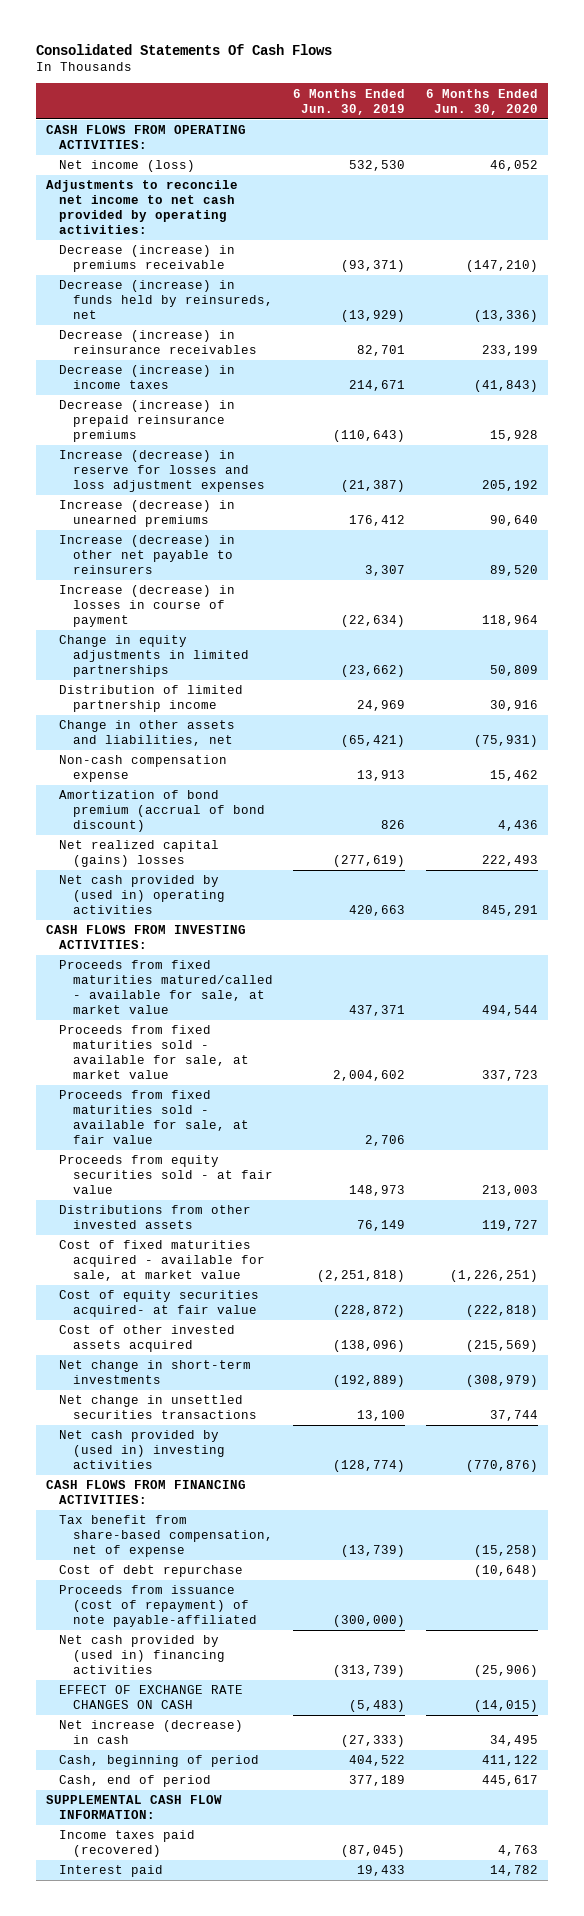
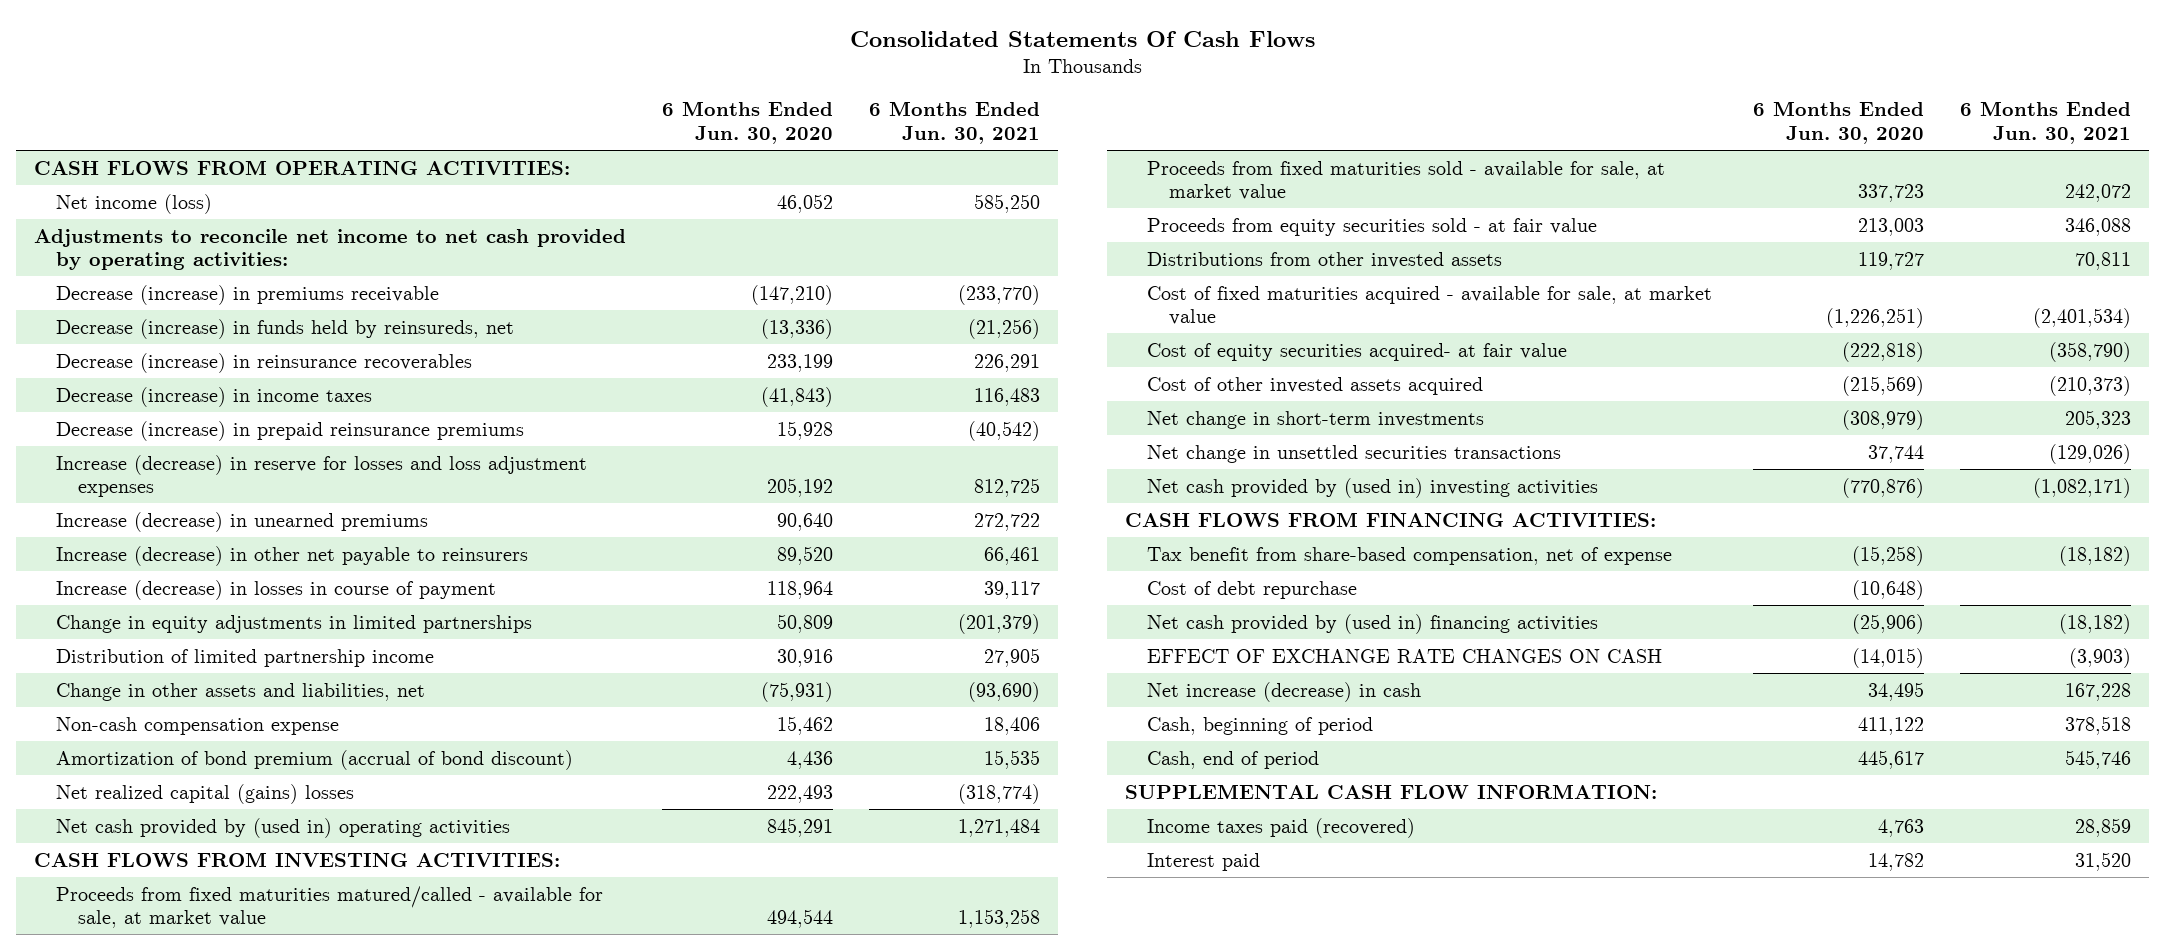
- | 6 Months Ended Jun. 30, 2019 | 6 Months Ended Jun. 30, 2020
+ | 6 Months Ended Jun. 30, 2020 | 6 Months Ended Jun. 30, 2021
- Decrease (increase) in reinsurance receivables | 82,701 | 233,199
+ Decrease (increase) in reinsurance recoverables | 233,199 | 226,291
- Proceeds from fixed maturities sold - available for sale, at fair value | 2,706 |
- Proceeds from issuance (cost of repayment) of note payable-affiliated | (300,000) |

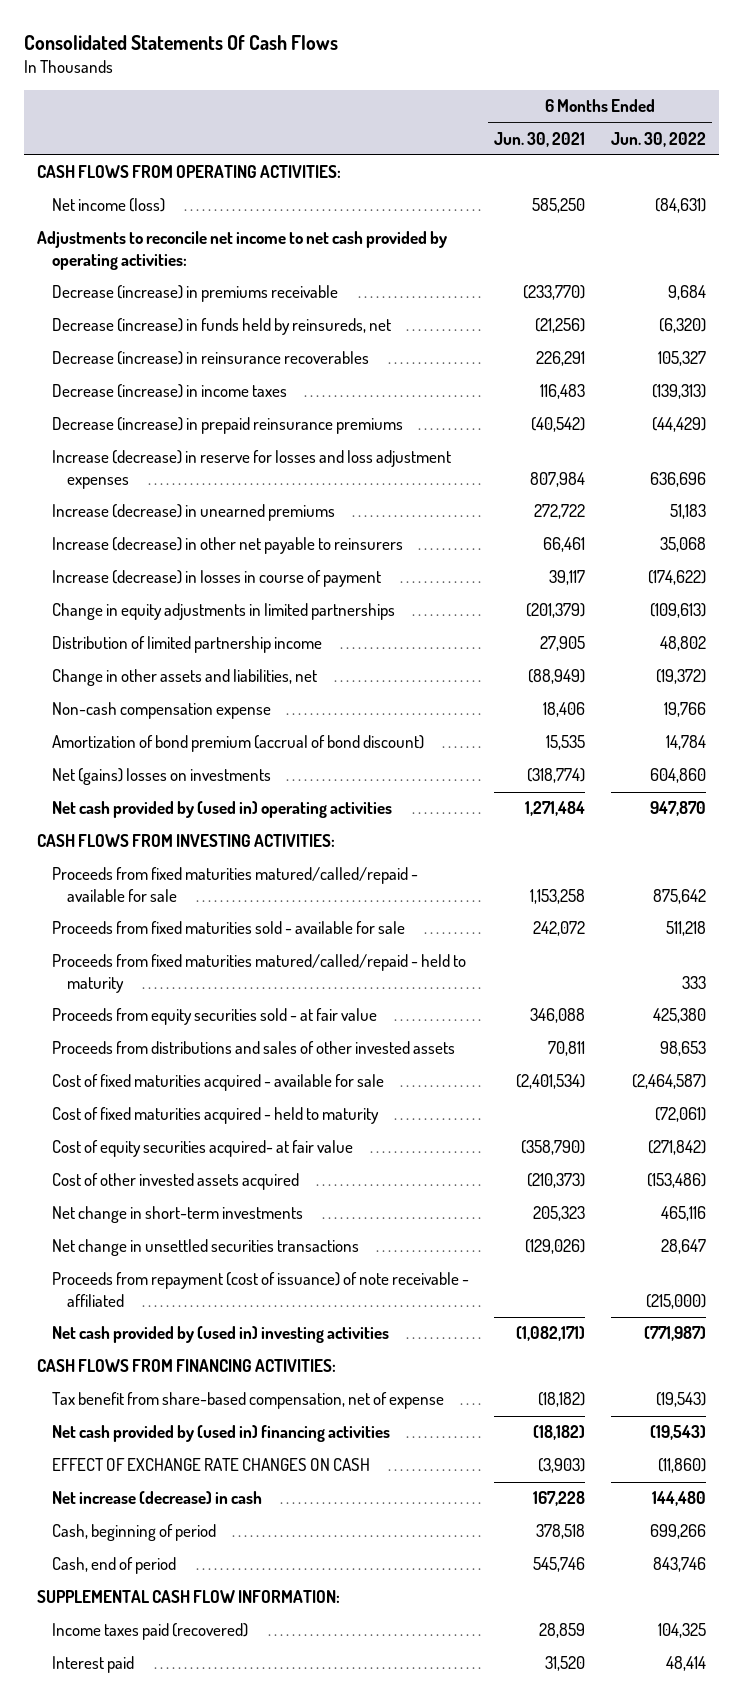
- | 6 Months Ended Jun. 30, 2020 | 6 Months Ended Jun. 30, 2021
+ | 6 Months Ended Jun. 30, 2021 | 6 Months Ended Jun. 30, 2022
- Increase (decrease) in reserve for losses and loss adjustment expenses | 205,192 | 812,725
+ Increase (decrease) in reserve for losses and loss adjustment expenses | 807,984 | 636,696
- Change in other assets and liabilities, net | (75,931) | (93,690)
+ Change in other assets and liabilities, net | (88,949) | (19,372)
- Net realized capital (gains) losses | 222,493 | (318,774)
+ Net (gains) losses on investments | (318,774) | 604,860
- Proceeds from fixed maturities matured/called - available for sale, at market value | 494,544 | 1,153,258
- Proceeds from fixed maturities sold - available for sale, at market value | 337,723 | 242,072
+ Proceeds from fixed maturities matured/called/repaid - available for sale | 1,153,258 | 875,642
+ Proceeds from fixed maturities sold - available for sale | 242,072 | 511,218
+ Proceeds from fixed maturities matured/called/repaid - held to maturity | | 333
- Distributions from other invested assets | 119,727 | 70,811
- Cost of fixed maturities acquired - available for sale, at market value | (1,226,251) | (2,401,534)
+ Proceeds from distributions and sales of other invested assets | 70,811 | 98,653
+ Cost of fixed maturities acquired - available for sale | (2,401,534) | (2,464,587)
+ Cost of fixed maturities acquired - held to maturity | | (72,061)
+ Proceeds from repayment (cost of issuance) of note receivable - affiliated | | (215,000)
- Cost of debt repurchase | (10,648) |

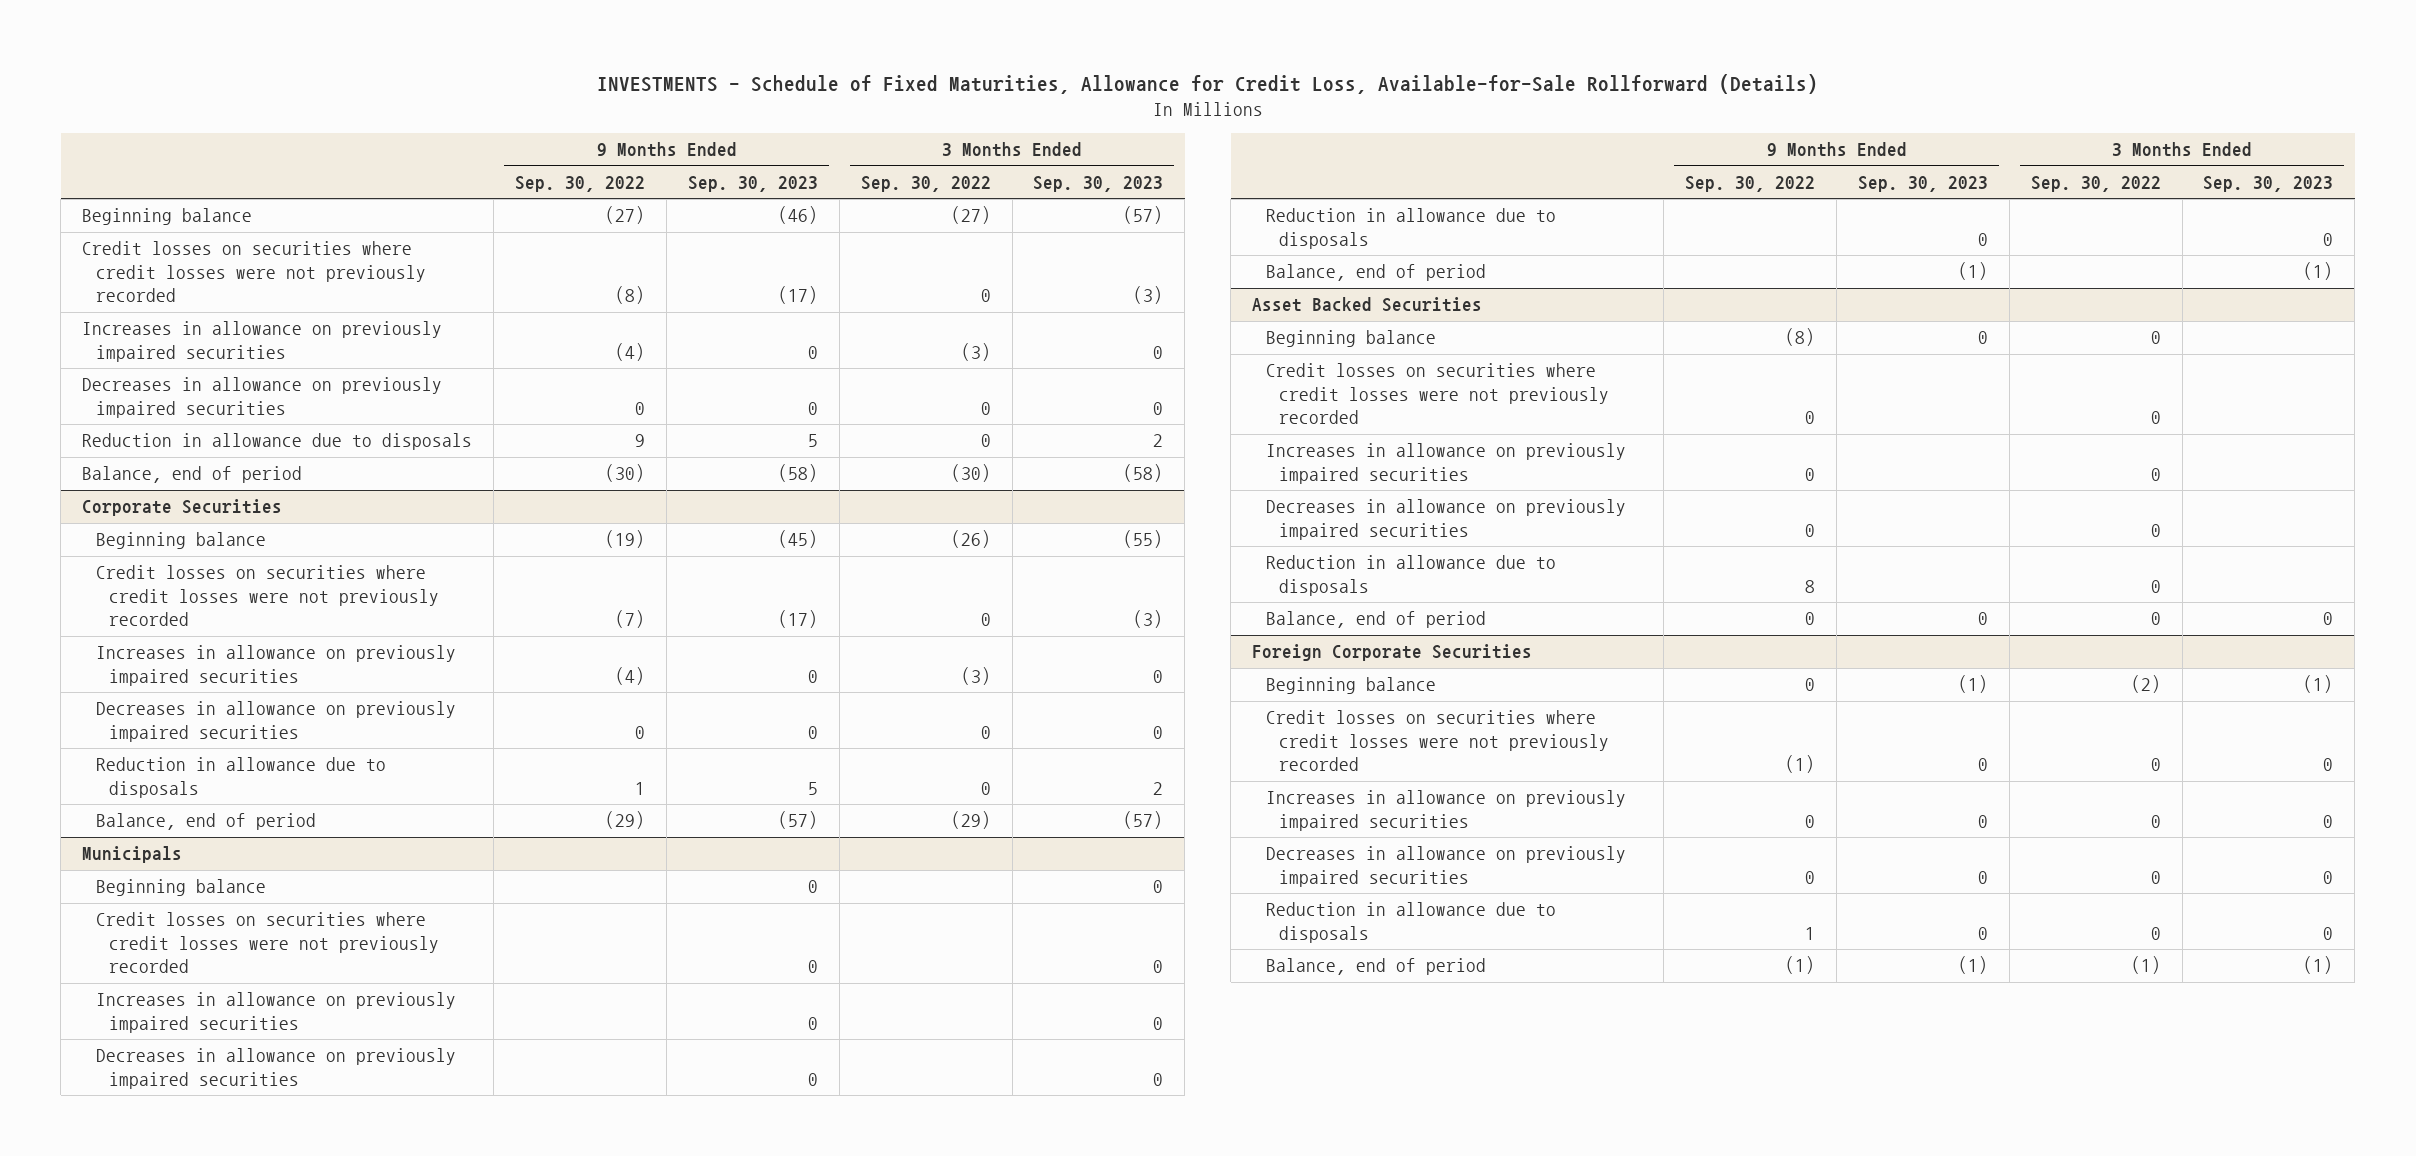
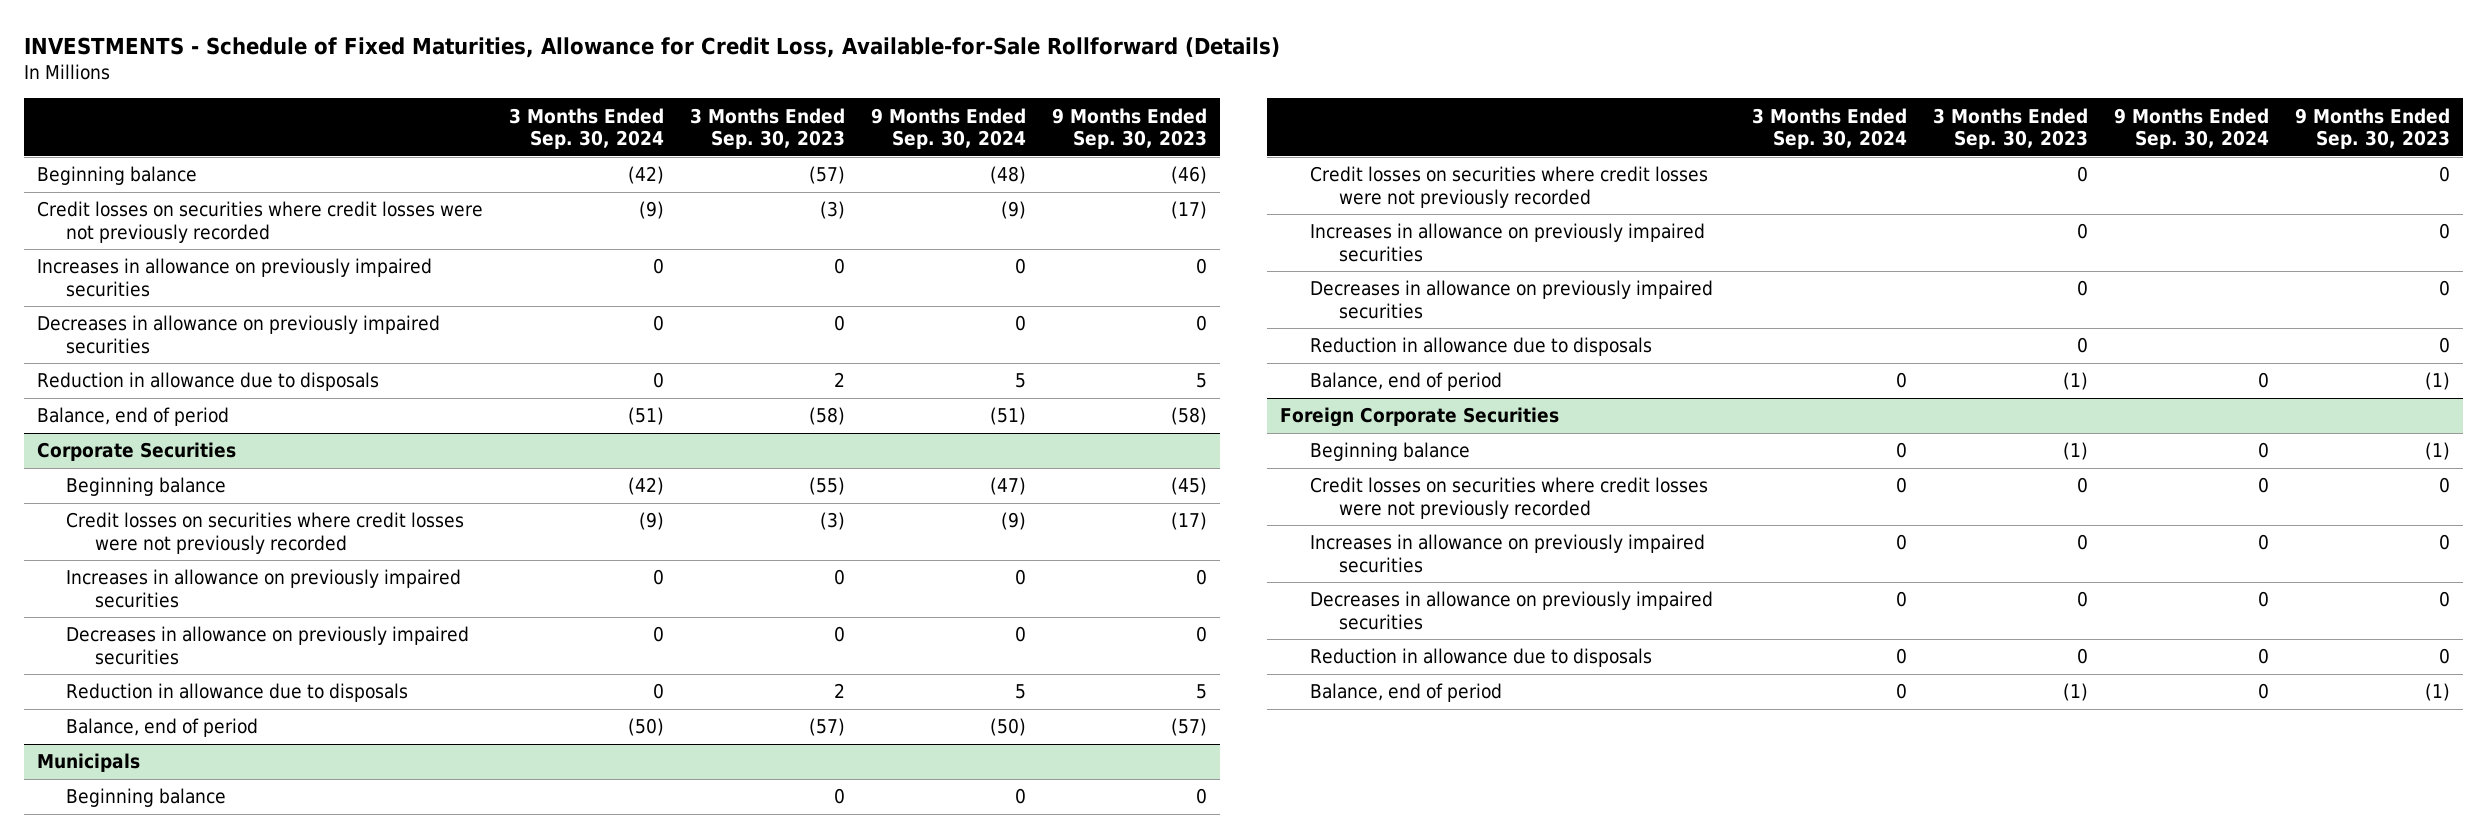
- | 9 Months Ended Sep. 30, 2022 | 9 Months Ended Sep. 30, 2023 | 3 Months Ended Sep. 30, 2022 | 3 Months Ended Sep. 30, 2023
+ | 3 Months Ended Sep. 30, 2024 | 3 Months Ended Sep. 30, 2023 | 9 Months Ended Sep. 30, 2024 | 9 Months Ended Sep. 30, 2023
- Asset Backed Securities
- Beginning balance | (8) | 0 | 0 |
- Credit losses on securities where credit losses were not previously recorded | 0 | | 0 |
- Increases in allowance on previously impaired securities | 0 | | 0 |
- Decreases in allowance on previously impaired securities | 0 | | 0 |
- Reduction in allowance due to disposals | 8 | | 0 |
- Balance, end of period | 0 | 0 | 0 | 0

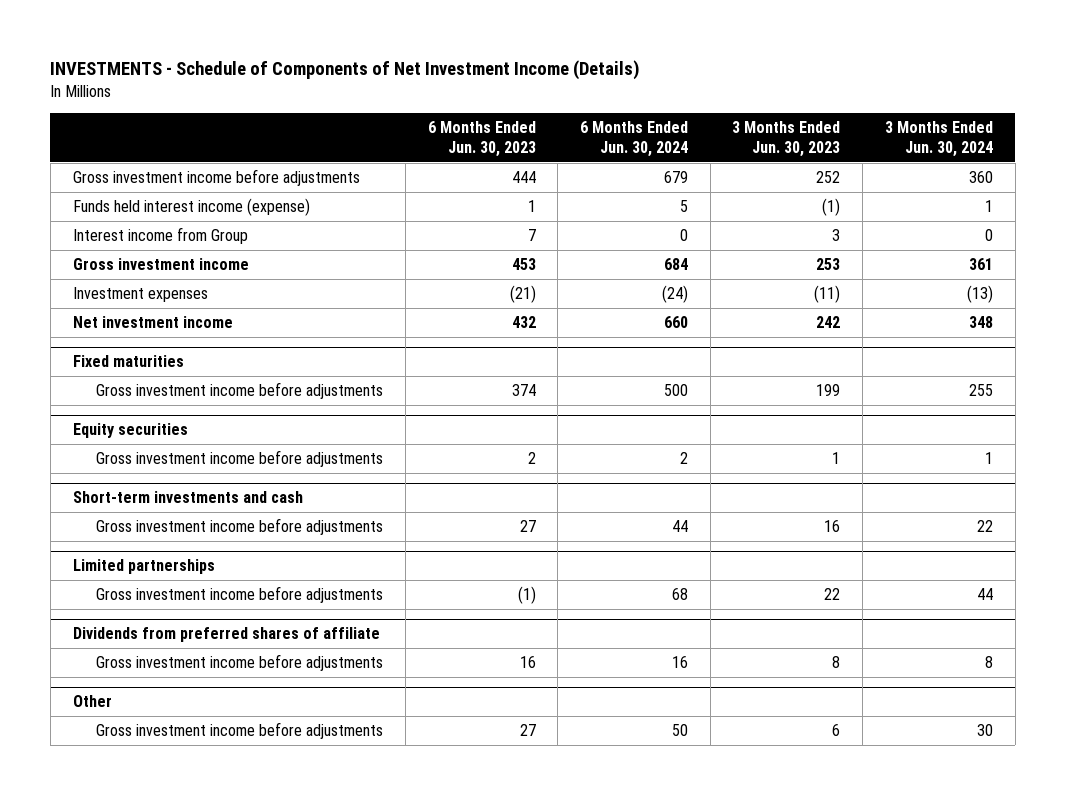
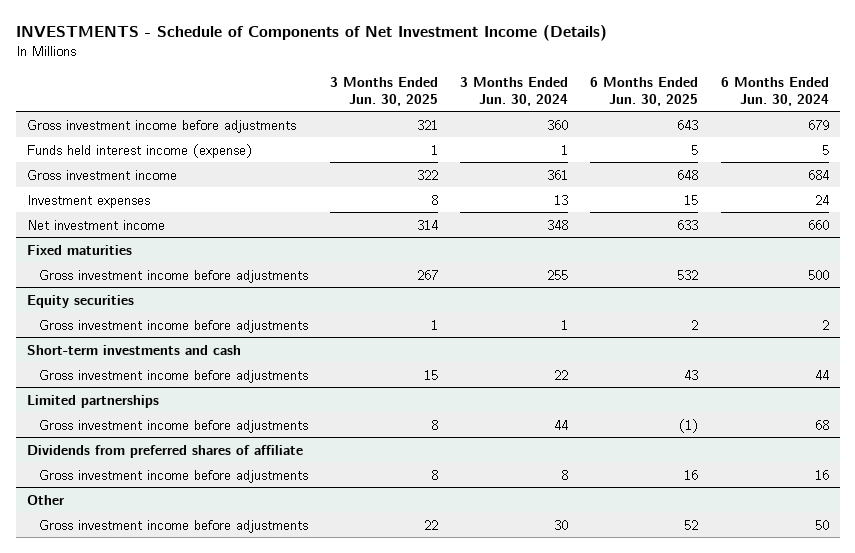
- | 6 Months Ended Jun. 30, 2023 | 6 Months Ended Jun. 30, 2024 | 3 Months Ended Jun. 30, 2023 | 3 Months Ended Jun. 30, 2024
+ | 3 Months Ended Jun. 30, 2025 | 3 Months Ended Jun. 30, 2024 | 6 Months Ended Jun. 30, 2025 | 6 Months Ended Jun. 30, 2024
- Interest income from Group | 7 | 0 | 3 | 0
- Investment expenses | (21) | (24) | (11) | (13)
+ Investment expenses | 8 | 13 | 15 | 24

